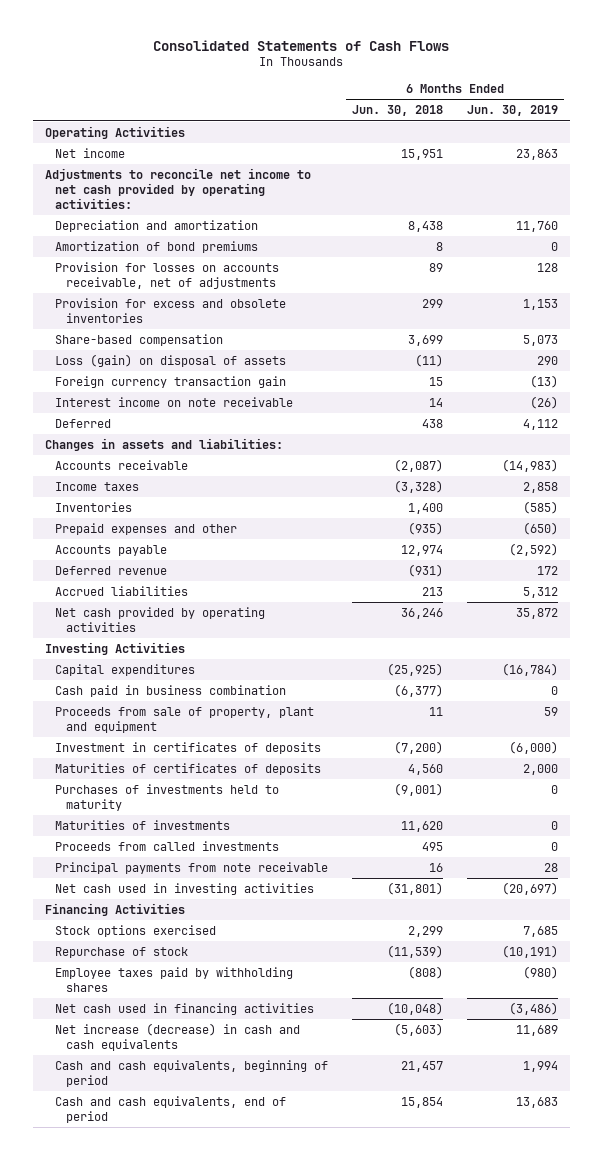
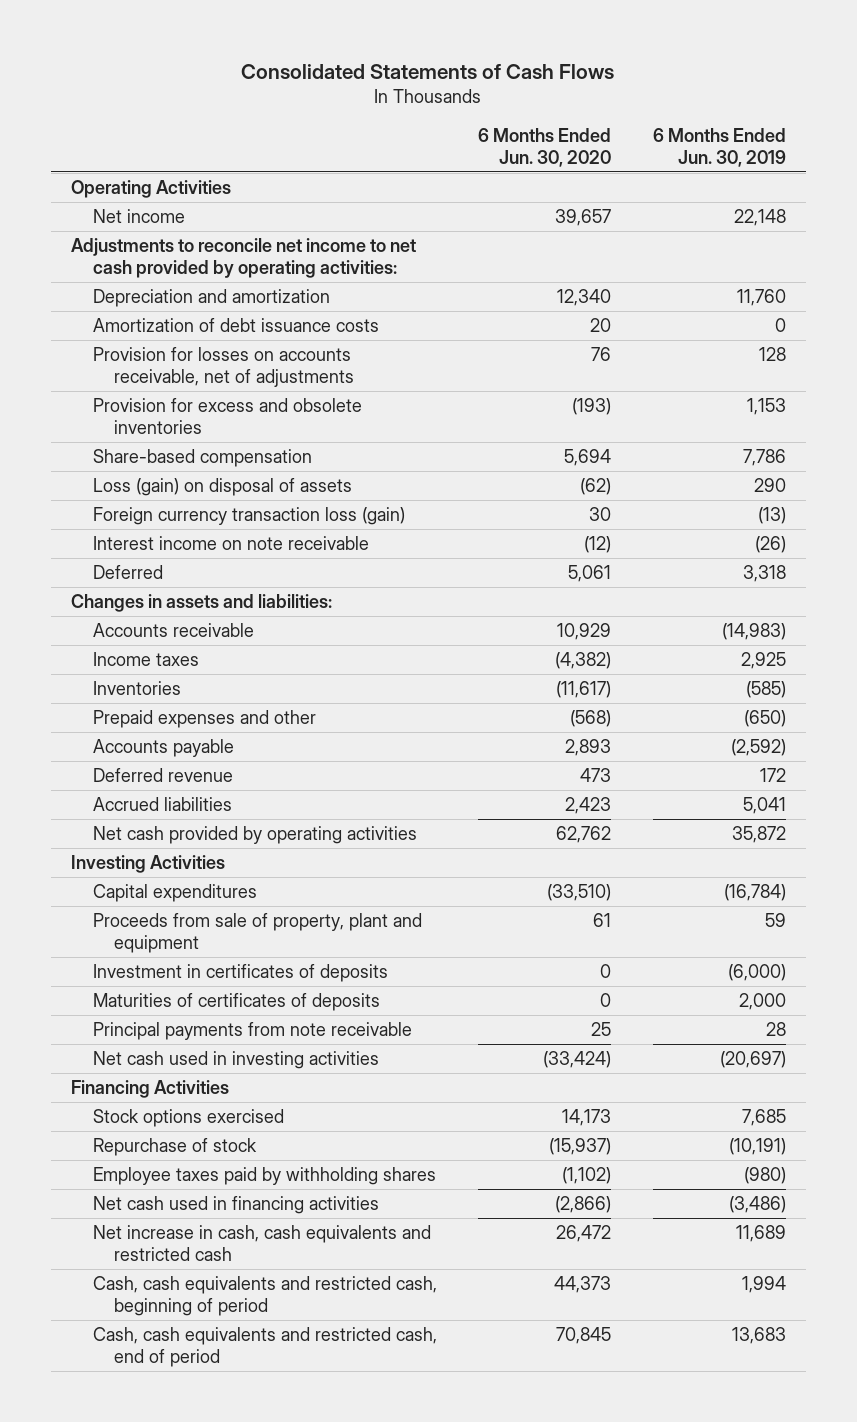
- | 6 Months Ended Jun. 30, 2018 | 6 Months Ended Jun. 30, 2019
+ | 6 Months Ended Jun. 30, 2020 | 6 Months Ended Jun. 30, 2019
- Net income | 15,951 | 23,863
+ Net income | 39,657 | 22,148
- Amortization of bond premiums | 8 | 0
+ Amortization of debt issuance costs | 20 | 0
- Share-based compensation | 3,699 | 5,073
+ Share-based compensation | 5,694 | 7,786
- Foreign currency transaction gain | 15 | (13)
+ Foreign currency transaction loss (gain) | 30 | (13)
- Deferred | 438 | 4,112
+ Deferred | 5,061 | 3,318
- Income taxes | (3,328) | 2,858
+ Income taxes | (4,382) | 2,925
- Accrued liabilities | 213 | 5,312
+ Accrued liabilities | 2,423 | 5,041
- Cash paid in business combination | (6,377) | 0
- Purchases of investments held to maturity | (9,001) | 0
- Maturities of investments | 11,620 | 0
- Proceeds from called investments | 495 | 0
- Net increase (decrease) in cash and cash equivalents | (5,603) | 11,689
- Cash and cash equivalents, beginning of period | 21,457 | 1,994
- Cash and cash equivalents, end of period | 15,854 | 13,683
+ Net increase in cash, cash equivalents and restricted cash | 26,472 | 11,689
+ Cash, cash equivalents and restricted cash, beginning of period | 44,373 | 1,994
+ Cash, cash equivalents and restricted cash, end of period | 70,845 | 13,683

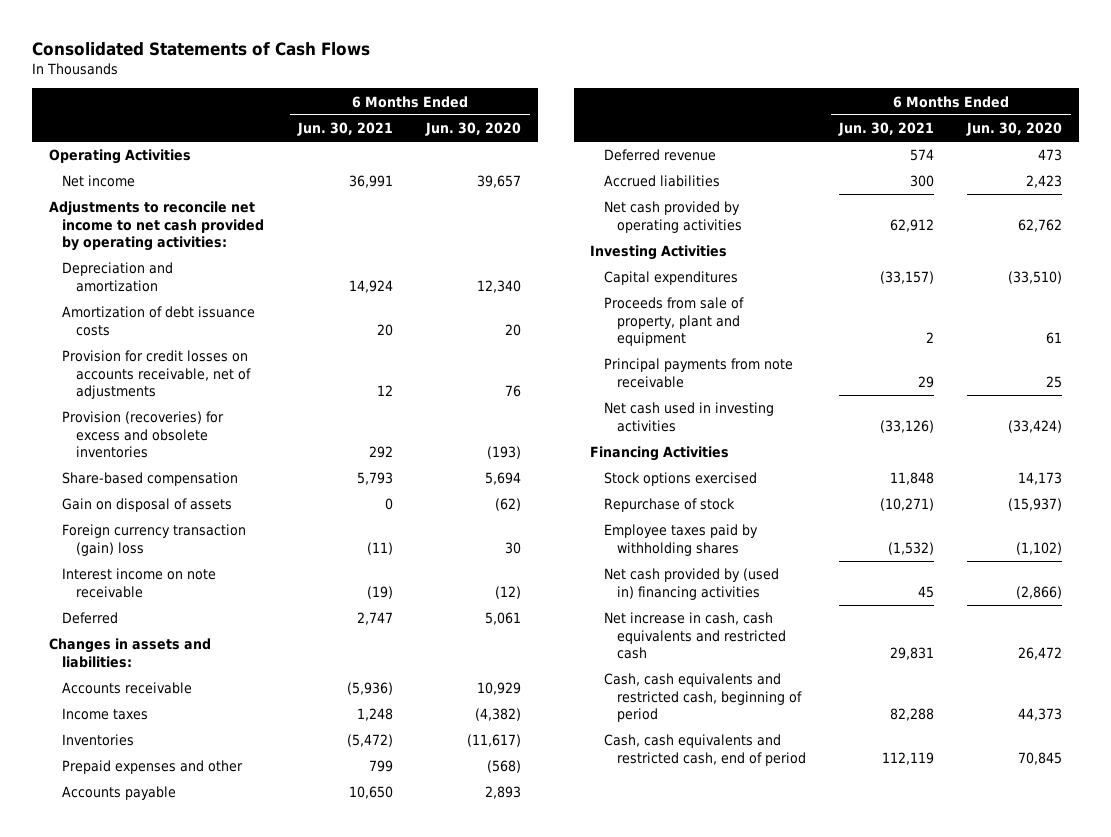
- | 6 Months Ended Jun. 30, 2020 | 6 Months Ended Jun. 30, 2019
+ | 6 Months Ended Jun. 30, 2021 | 6 Months Ended Jun. 30, 2020
- Provision for losses on accounts receivable, net of adjustments | 76 | 128
- Provision for excess and obsolete inventories | (193) | 1,153
+ Provision for credit losses on accounts receivable, net of adjustments | 12 | 76
+ Provision (recoveries) for excess and obsolete inventories | 292 | (193)
- Loss (gain) on disposal of assets | (62) | 290
- Foreign currency transaction loss (gain) | 30 | (13)
+ Gain on disposal of assets | 0 | (62)
+ Foreign currency transaction (gain) loss | (11) | 30
- Investment in certificates of deposits | 0 | (6,000)
- Maturities of certificates of deposits | 0 | 2,000
- Net cash used in financing activities | (2,866) | (3,486)
+ Net cash provided by (used in) financing activities | 45 | (2,866)

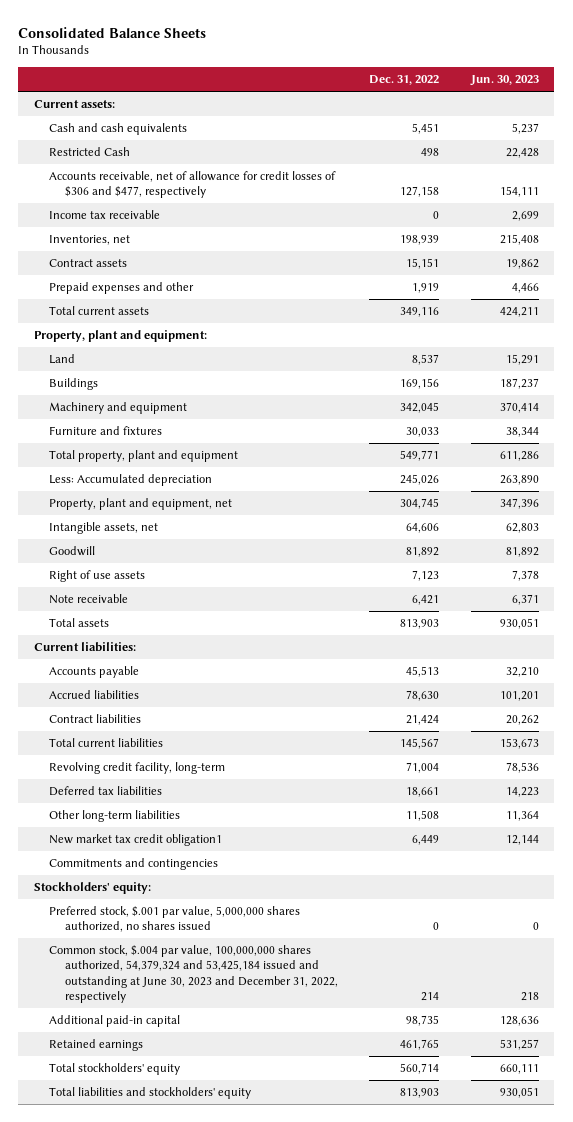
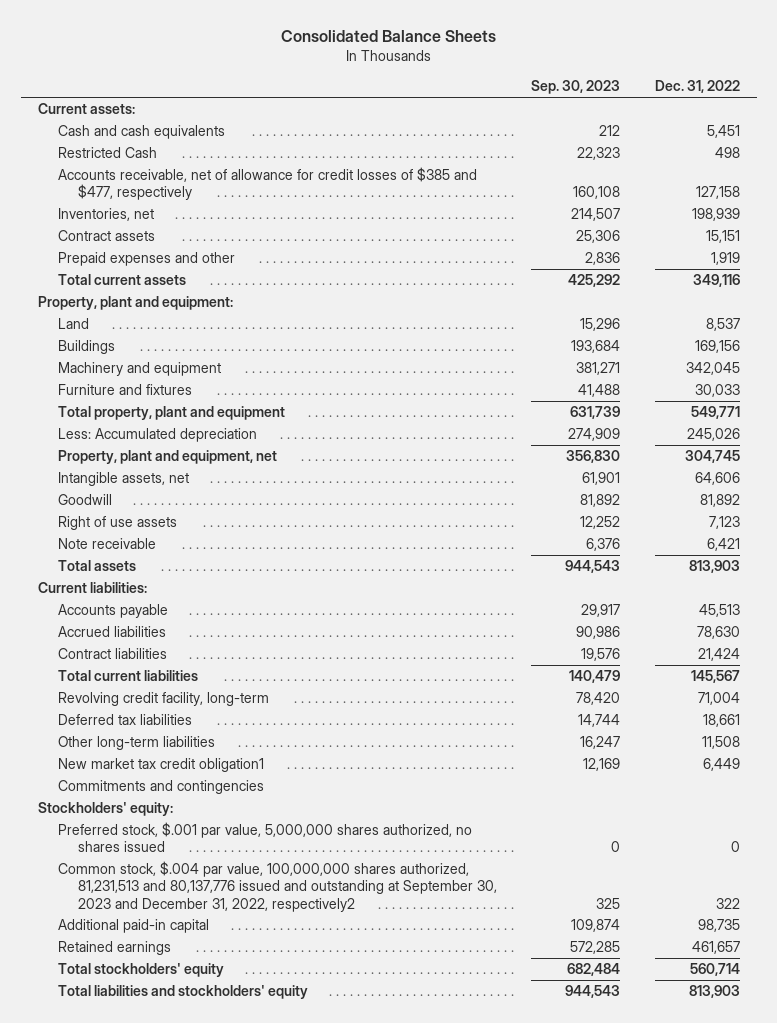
- | Dec. 31, 2022 | Jun. 30, 2023
+ | Sep. 30, 2023 | Dec. 31, 2022
- Accounts receivable, net of allowance for credit losses of $306 and $477, respectively | 127,158 | 154,111
- Income tax receivable | 0 | 2,699
+ Accounts receivable, net of allowance for credit losses of $385 and $477, respectively | 160,108 | 127,158
- Common stock, $.004 par value, 100,000,000 shares authorized, 54,379,324 and 53,425,184 issued and outstanding at June 30, 2023 and December 31, 2022, respectively | 214 | 218
+ Common stock, $.004 par value, 100,000,000 shares authorized, 81,231,513 and 80,137,776 issued and outstanding at September 30, 2023 and December 31, 2022, respectively2 | 325 | 322
- Retained earnings | 461,765 | 531,257
+ Retained earnings | 572,285 | 461,657

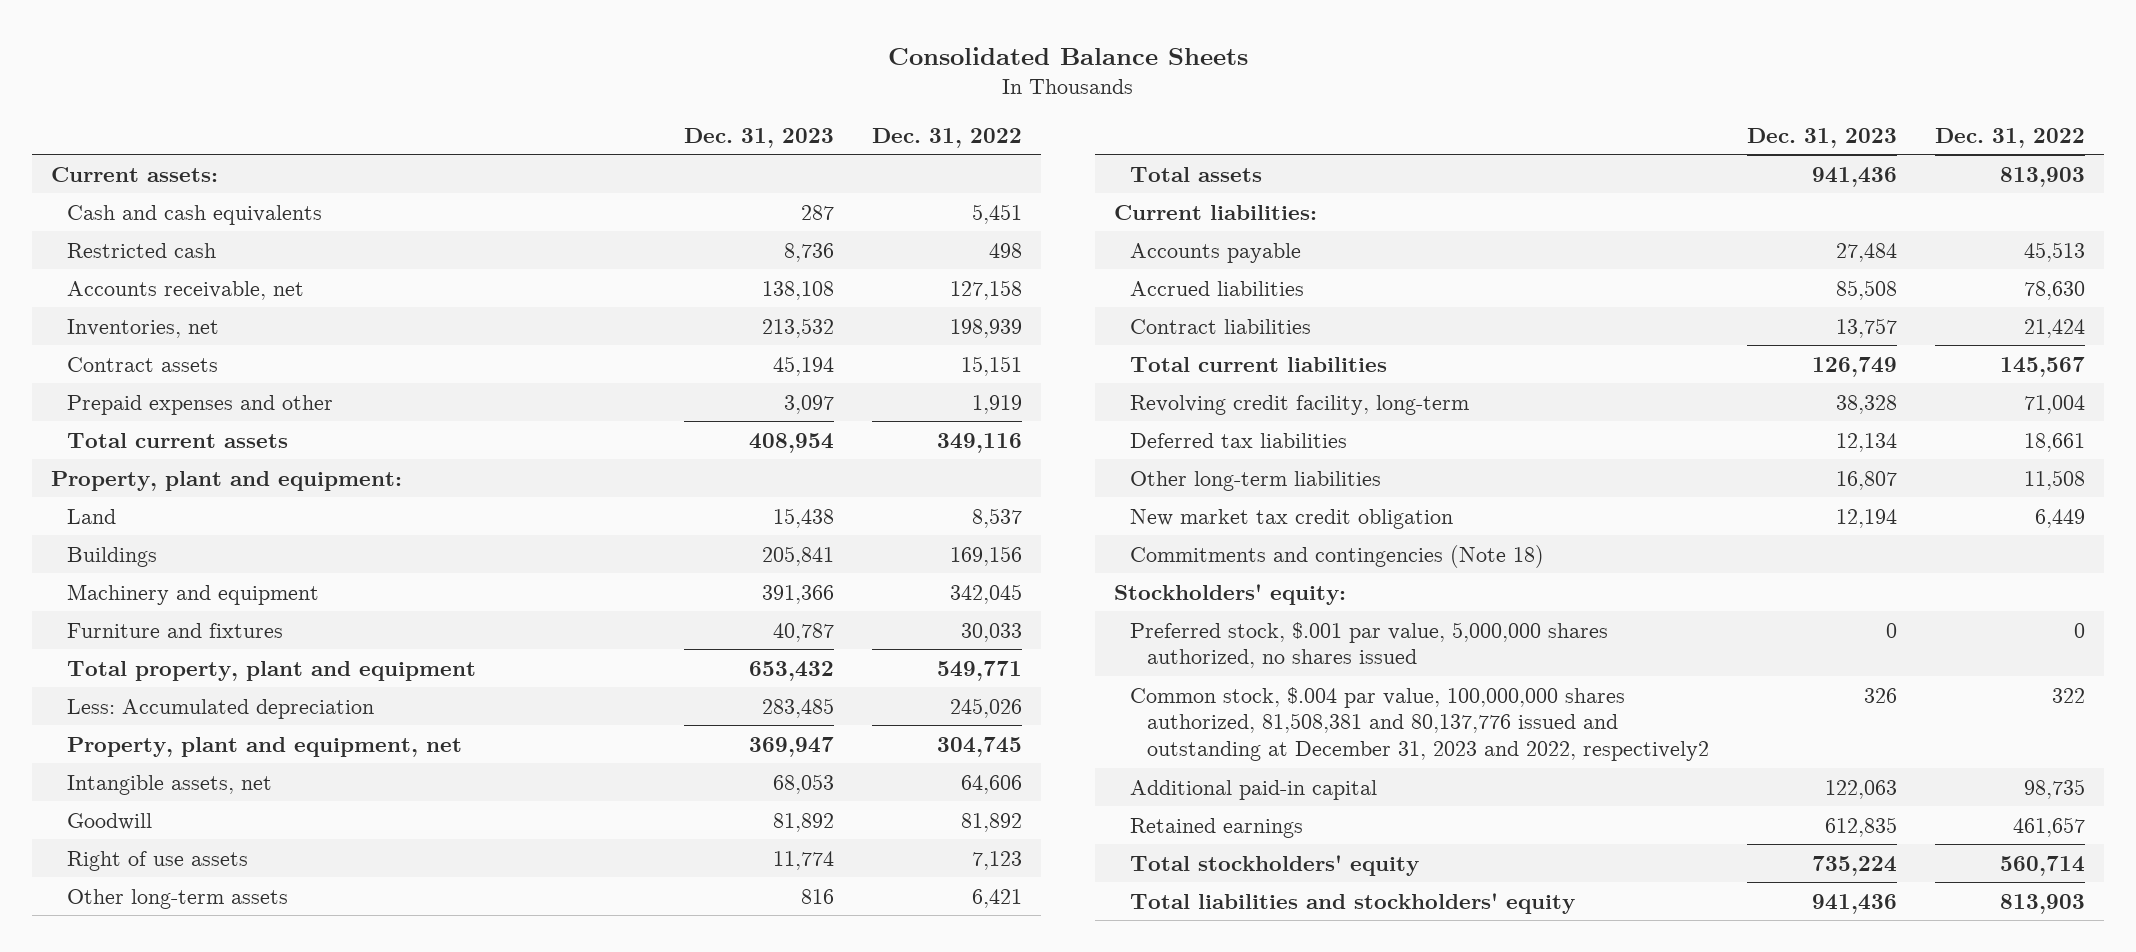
- | Sep. 30, 2023 | Dec. 31, 2022
+ | Dec. 31, 2023 | Dec. 31, 2022
- Restricted Cash | 22,323 | 498
- Accounts receivable, net of allowance for credit losses of $385 and $477, respectively | 160,108 | 127,158
+ Restricted cash | 8,736 | 498
+ Accounts receivable, net | 138,108 | 127,158
- Note receivable | 6,376 | 6,421
+ Other long-term assets | 816 | 6,421
- New market tax credit obligation1 | 12,169 | 6,449
- Commitments and contingencies
+ New market tax credit obligation | 12,194 | 6,449
+ Commitments and contingencies (Note 18)
- Common stock, $.004 par value, 100,000,000 shares authorized, 81,231,513 and 80,137,776 issued and outstanding at September 30, 2023 and December 31, 2022, respectively2 | 325 | 322
+ Common stock, $.004 par value, 100,000,000 shares authorized, 81,508,381 and 80,137,776 issued and outstanding at December 31, 2023 and 2022, respectively2 | 326 | 322

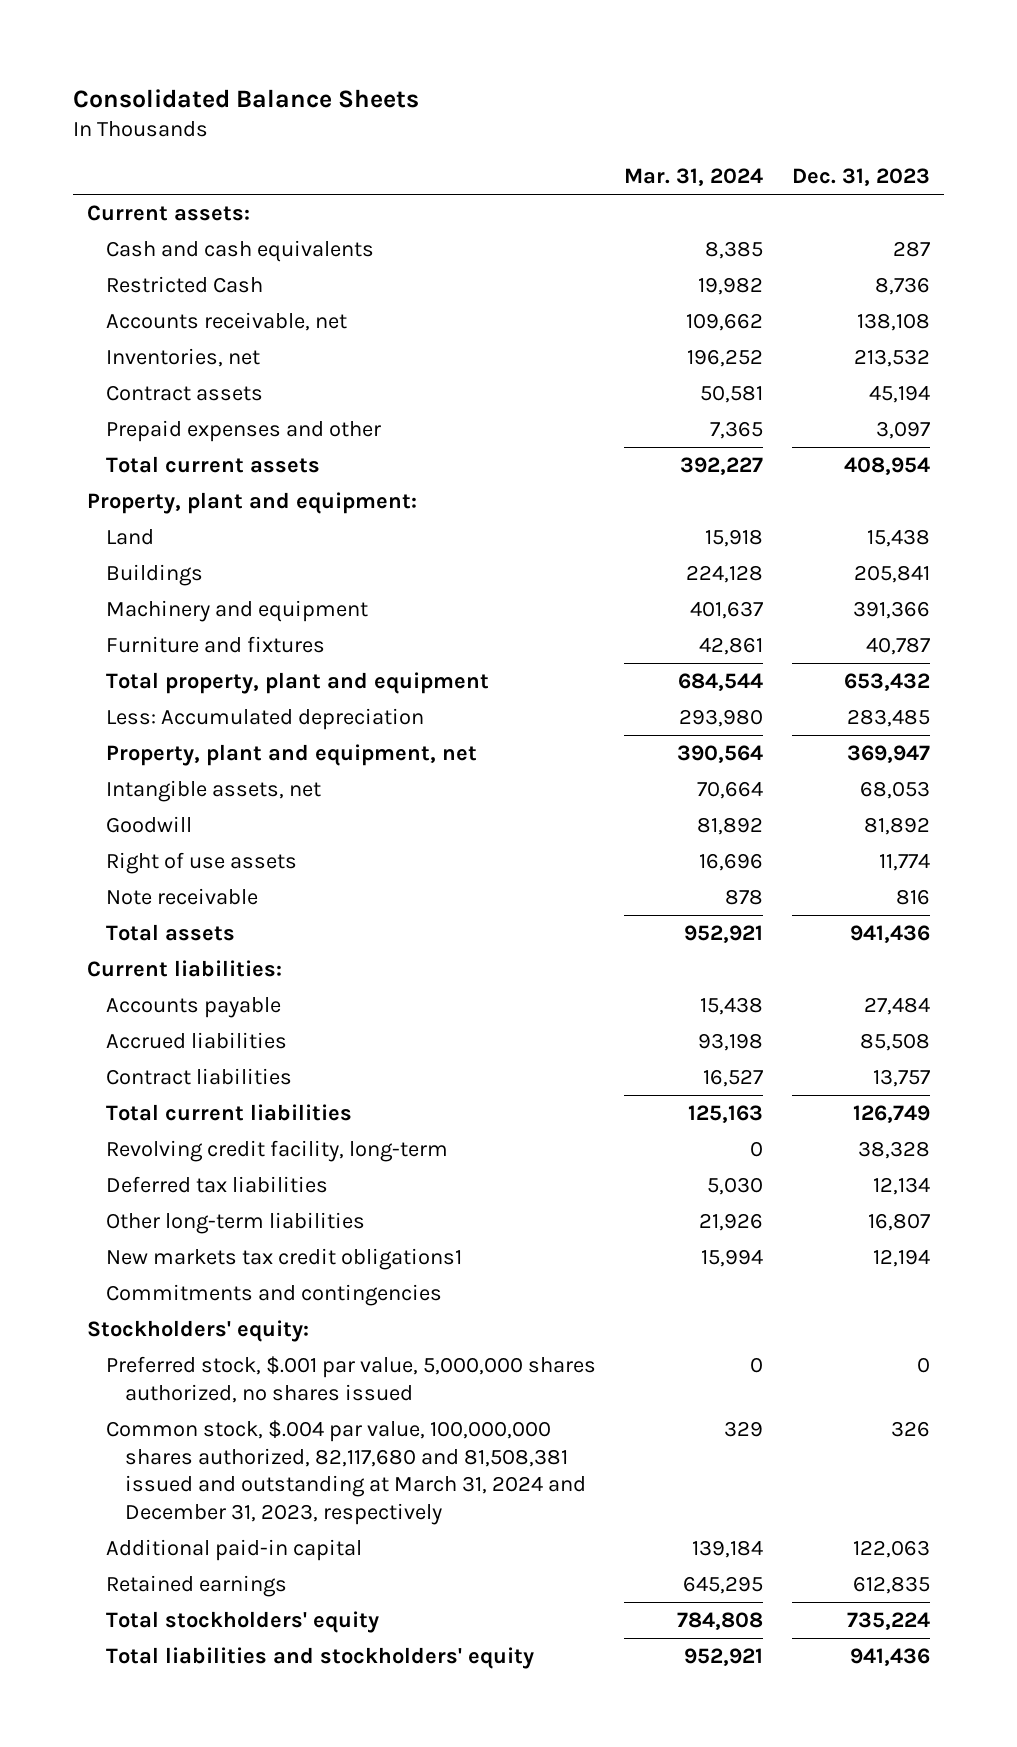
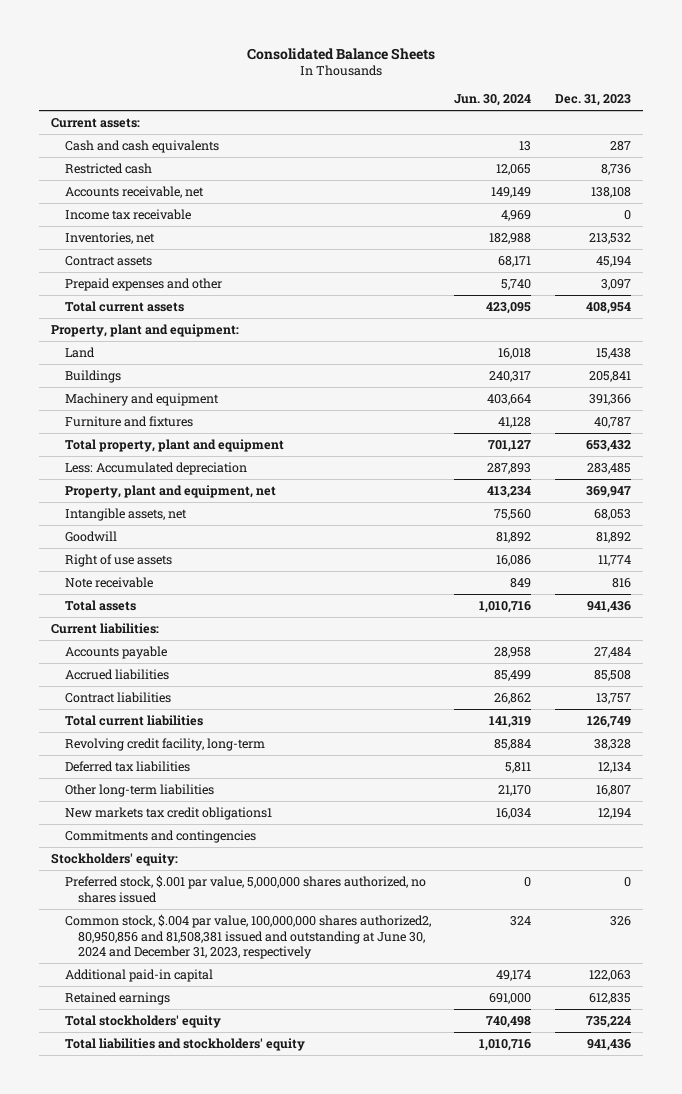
- | Mar. 31, 2024 | Dec. 31, 2023
+ | Jun. 30, 2024 | Dec. 31, 2023
- Restricted Cash | 19,982 | 8,736
+ Restricted cash | 12,065 | 8,736
+ Income tax receivable | 4,969 | 0
- Common stock, $.004 par value, 100,000,000 shares authorized, 82,117,680 and 81,508,381 issued and outstanding at March 31, 2024 and December 31, 2023, respectively | 329 | 326
+ Common stock, $.004 par value, 100,000,000 shares authorized2, 80,950,856 and 81,508,381 issued and outstanding at June 30, 2024 and December 31, 2023, respectively | 324 | 326

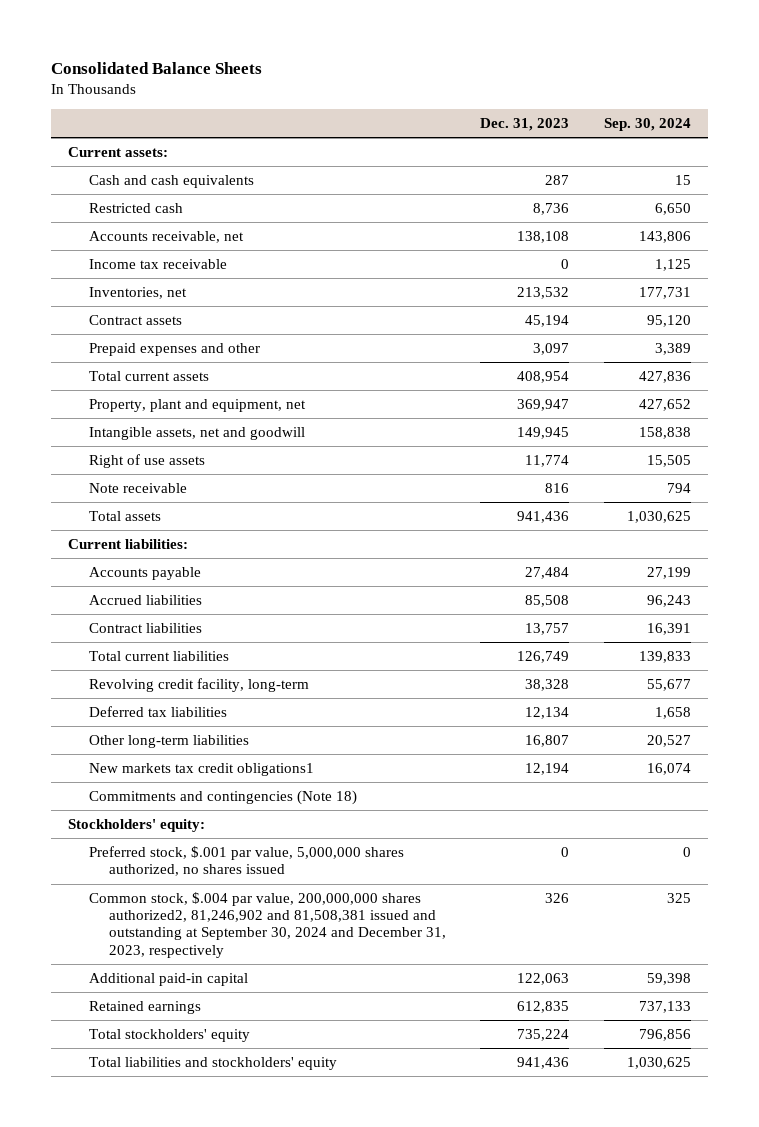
- | Jun. 30, 2024 | Dec. 31, 2023
+ | Dec. 31, 2023 | Sep. 30, 2024
- Property, plant and equipment:
- Land | 16,018 | 15,438
- Buildings | 240,317 | 205,841
- Machinery and equipment | 403,664 | 391,366
- Furniture and fixtures | 41,128 | 40,787
- Total property, plant and equipment | 701,127 | 653,432
- Less: Accumulated depreciation | 287,893 | 283,485
- Intangible assets, net | 75,560 | 68,053
- Goodwill | 81,892 | 81,892
+ Intangible assets, net and goodwill | 149,945 | 158,838
- Commitments and contingencies
+ Commitments and contingencies (Note 18)
- Common stock, $.004 par value, 100,000,000 shares authorized2, 80,950,856 and 81,508,381 issued and outstanding at June 30, 2024 and December 31, 2023, respectively | 324 | 326
+ Common stock, $.004 par value, 200,000,000 shares authorized2, 81,246,902 and 81,508,381 issued and outstanding at September 30, 2024 and December 31, 2023, respectively | 326 | 325

